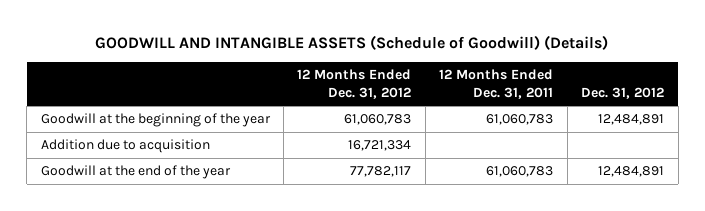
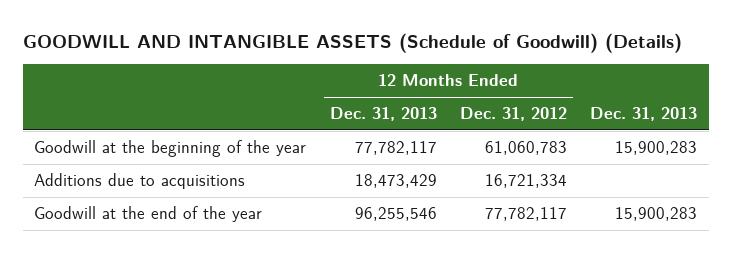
- | 12 Months Ended Dec. 31, 2012 | 12 Months Ended Dec. 31, 2011 | Dec. 31, 2012
+ | 12 Months Ended Dec. 31, 2013 | 12 Months Ended Dec. 31, 2012 | Dec. 31, 2013
- Addition due to acquisition | 16,721,334 | |
+ Additions due to acquisitions | 18,473,429 | 16,721,334 |

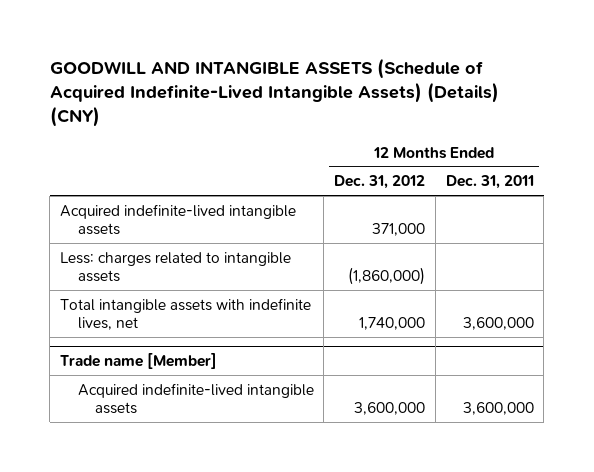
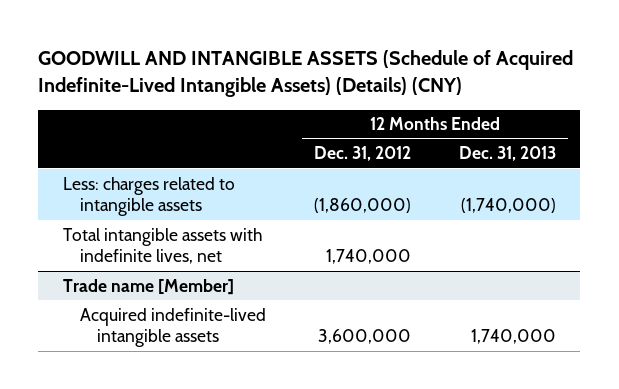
- | 12 Months Ended Dec. 31, 2012 | 12 Months Ended Dec. 31, 2011
+ | 12 Months Ended Dec. 31, 2012 | 12 Months Ended Dec. 31, 2013
- Acquired indefinite-lived intangible assets | 371,000 |

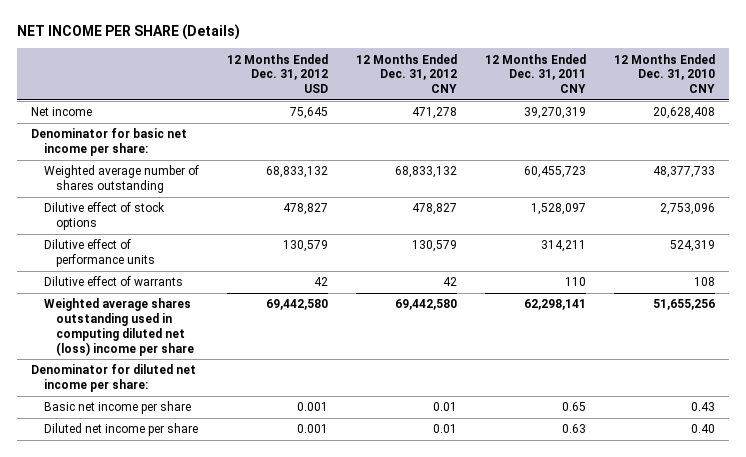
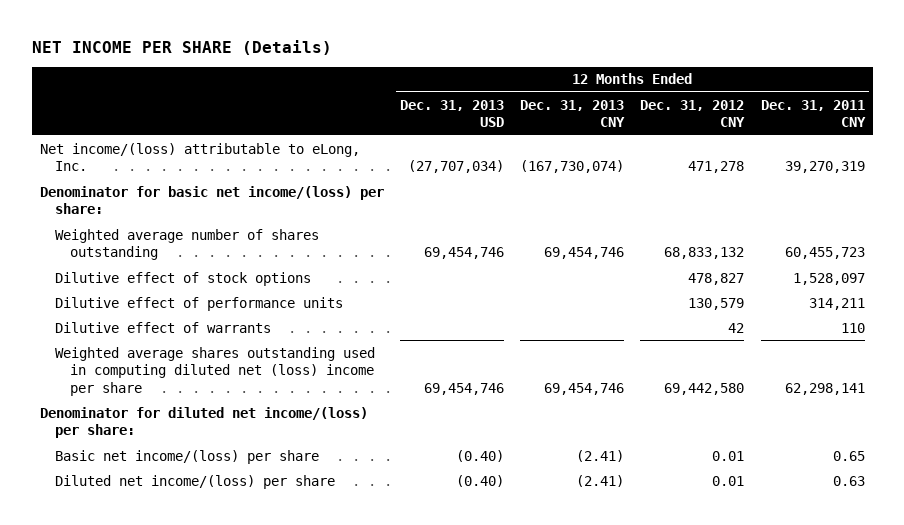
- | 12 Months Ended Dec. 31, 2012 USD | 12 Months Ended Dec. 31, 2012 CNY | 12 Months Ended Dec. 31, 2011 CNY | 12 Months Ended Dec. 31, 2010 CNY
+ | 12 Months Ended Dec. 31, 2013 USD | 12 Months Ended Dec. 31, 2013 CNY | 12 Months Ended Dec. 31, 2012 CNY | 12 Months Ended Dec. 31, 2011 CNY
- Net income | 75,645 | 471,278 | 39,270,319 | 20,628,408
- Denominator for basic net income per share:
+ Net income/(loss) attributable to eLong, Inc. | (27,707,034) | (167,730,074) | 471,278 | 39,270,319
+ Denominator for basic net income/(loss) per share:
- Denominator for diluted net income per share:
- Basic net income per share | 0.001 | 0.01 | 0.65 | 0.43
- Diluted net income per share | 0.001 | 0.01 | 0.63 | 0.40
+ Denominator for diluted net income/(loss) per share:
+ Basic net income/(loss) per share | (0.40) | (2.41) | 0.01 | 0.65
+ Diluted net income/(loss) per share | (0.40) | (2.41) | 0.01 | 0.63

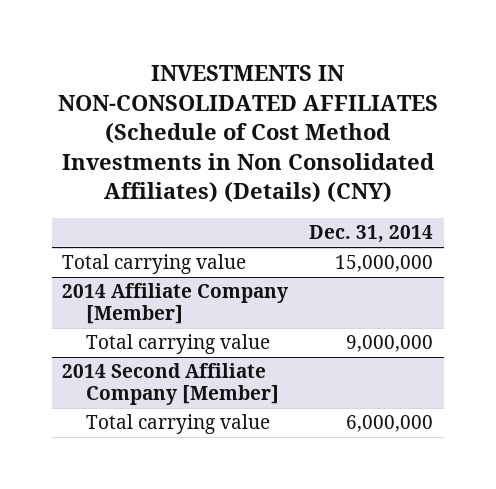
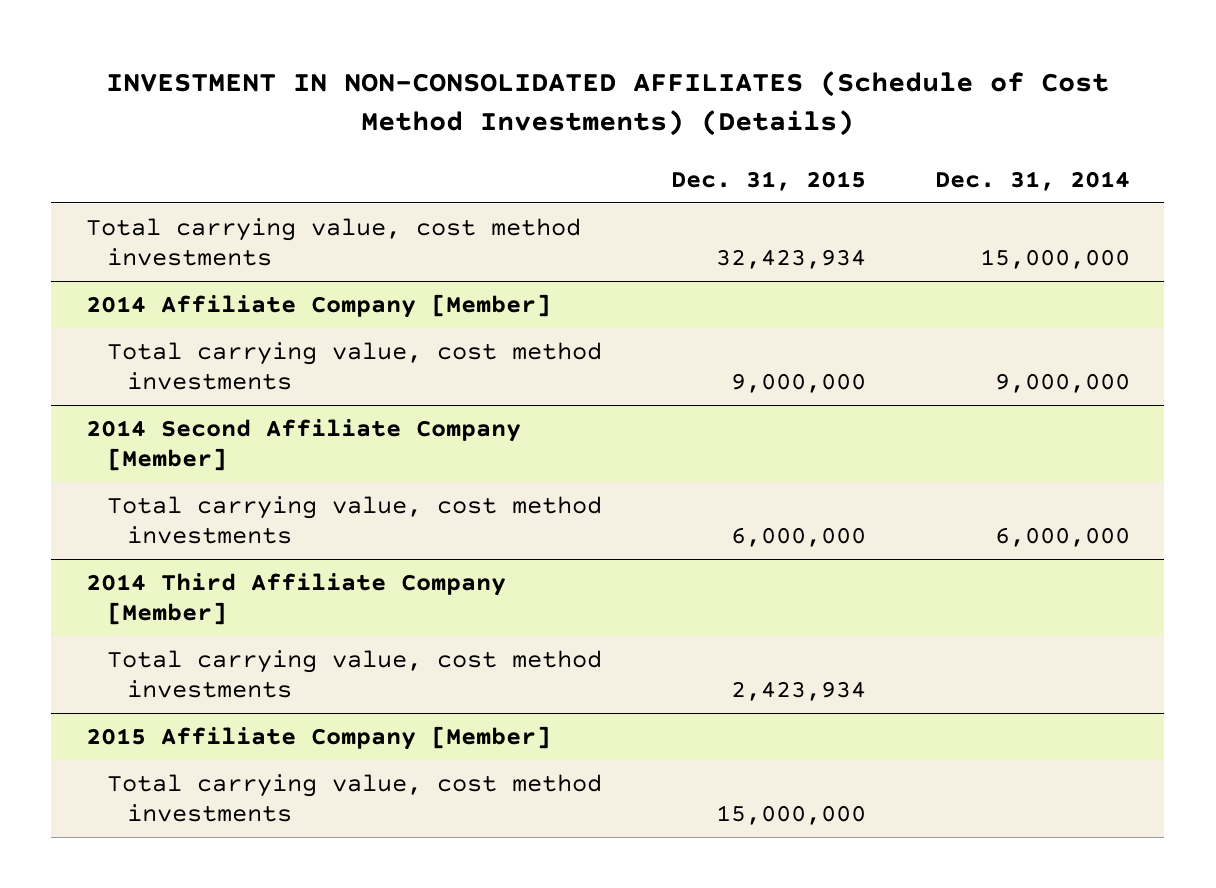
- INVESTMENTS IN NON-CONSOLIDATED AFFILIATES (Schedule of Cost Method Investments in Non Consolidated Affiliates) (Details) (CNY)
+ INVESTMENT IN NON-CONSOLIDATED AFFILIATES (Schedule of Cost Method Investments) (Details)
- | Dec. 31, 2014
+ | Dec. 31, 2015 | Dec. 31, 2014
- Total carrying value | 15,000,000
+ Total carrying value, cost method investments | 32,423,934 | 15,000,000
@ 2014 Affiliate Company [Member]
- Total carrying value | 9,000,000
+ Total carrying value, cost method investments | 9,000,000 | 9,000,000
@ 2014 Second Affiliate Company [Member]
- Total carrying value | 6,000,000
+ Total carrying value, cost method investments | 6,000,000 | 6,000,000
+ 2014 Third Affiliate Company [Member]
+ Total carrying value, cost method investments | 2,423,934 |
+ 2015 Affiliate Company [Member]
+ Total carrying value, cost method investments | 15,000,000 |

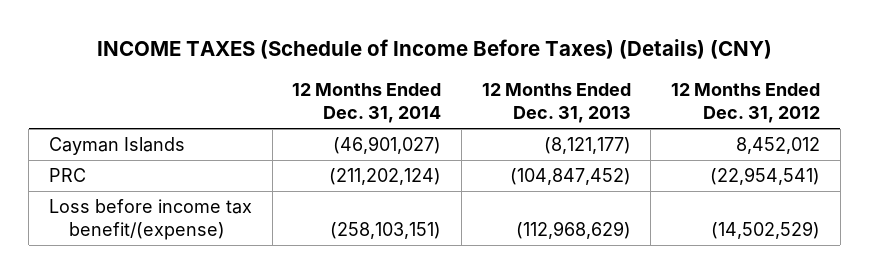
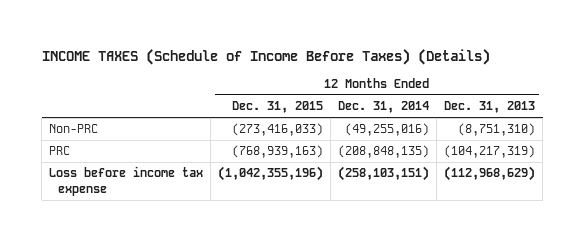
- INCOME TAXES (Schedule of Income Before Taxes) (Details) (CNY)
+ INCOME TAXES (Schedule of Income Before Taxes) (Details)
- | 12 Months Ended Dec. 31, 2014 | 12 Months Ended Dec. 31, 2013 | 12 Months Ended Dec. 31, 2012
+ | 12 Months Ended Dec. 31, 2015 | 12 Months Ended Dec. 31, 2014 | 12 Months Ended Dec. 31, 2013
- Cayman Islands | (46,901,027) | (8,121,177) | 8,452,012
- PRC | (211,202,124) | (104,847,452) | (22,954,541)
- Loss before income tax benefit/(expense) | (258,103,151) | (112,968,629) | (14,502,529)
+ Non-PRC | (273,416,033) | (49,255,016) | (8,751,310)
+ PRC | (768,939,163) | (208,848,135) | (104,217,319)
+ Loss before income tax expense | (1,042,355,196) | (258,103,151) | (112,968,629)

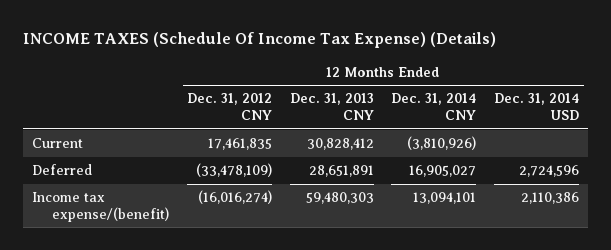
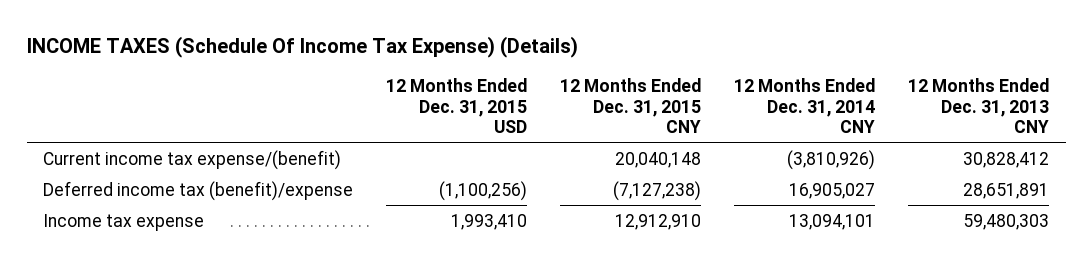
- | 12 Months Ended Dec. 31, 2012 CNY | 12 Months Ended Dec. 31, 2013 CNY | 12 Months Ended Dec. 31, 2014 CNY | 12 Months Ended Dec. 31, 2014 USD
+ | 12 Months Ended Dec. 31, 2015 USD | 12 Months Ended Dec. 31, 2015 CNY | 12 Months Ended Dec. 31, 2014 CNY | 12 Months Ended Dec. 31, 2013 CNY
- Current | 17,461,835 | 30,828,412 | (3,810,926) |
- Deferred | (33,478,109) | 28,651,891 | 16,905,027 | 2,724,596
- Income tax expense/(benefit) | (16,016,274) | 59,480,303 | 13,094,101 | 2,110,386
+ Current income tax expense/(benefit) | | 20,040,148 | (3,810,926) | 30,828,412
+ Deferred income tax (benefit)/expense | (1,100,256) | (7,127,238) | 16,905,027 | 28,651,891
+ Income tax expense | 1,993,410 | 12,912,910 | 13,094,101 | 59,480,303

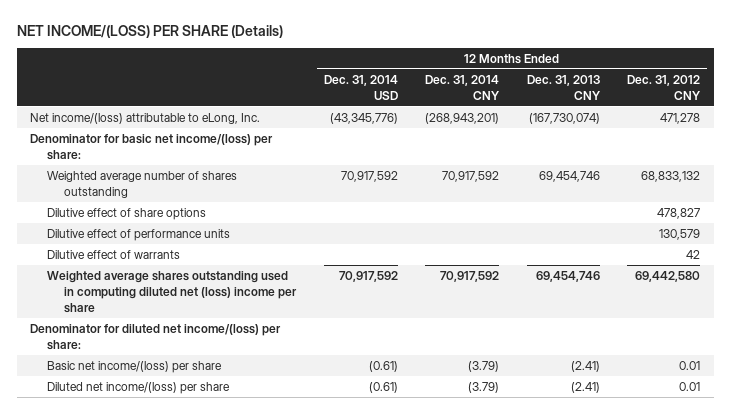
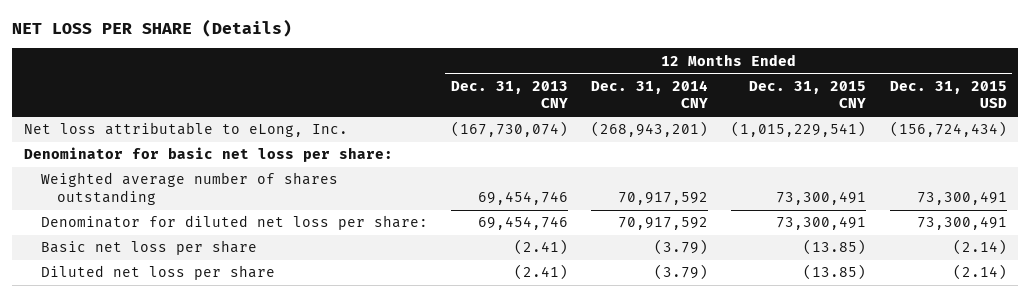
- NET INCOME/(LOSS) PER SHARE (Details)
+ NET LOSS PER SHARE (Details)
- | 12 Months Ended Dec. 31, 2014 USD | 12 Months Ended Dec. 31, 2014 CNY | 12 Months Ended Dec. 31, 2013 CNY | 12 Months Ended Dec. 31, 2012 CNY
+ | 12 Months Ended Dec. 31, 2013 CNY | 12 Months Ended Dec. 31, 2014 CNY | 12 Months Ended Dec. 31, 2015 CNY | 12 Months Ended Dec. 31, 2015 USD
- Net income/(loss) attributable to eLong, Inc. | (43,345,776) | (268,943,201) | (167,730,074) | 471,278
- Denominator for basic net income/(loss) per share:
+ Net loss attributable to eLong, Inc. | (167,730,074) | (268,943,201) | (1,015,229,541) | (156,724,434)
+ Denominator for basic net loss per share:
- Dilutive effect of share options | | | | 478,827
- Dilutive effect of performance units | | | | 130,579
- Dilutive effect of warrants | | | | 42
- Weighted average shares outstanding used in computing diluted net (loss) income per share | 70,917,592 | 70,917,592 | 69,454,746 | 69,442,580
- Denominator for diluted net income/(loss) per share:
- Basic net income/(loss) per share | (0.61) | (3.79) | (2.41) | 0.01
- Diluted net income/(loss) per share | (0.61) | (3.79) | (2.41) | 0.01
+ Denominator for diluted net loss per share: | 69,454,746 | 70,917,592 | 73,300,491 | 73,300,491
+ Basic net loss per share | (2.41) | (3.79) | (13.85) | (2.14)
+ Diluted net loss per share | (2.41) | (3.79) | (13.85) | (2.14)

